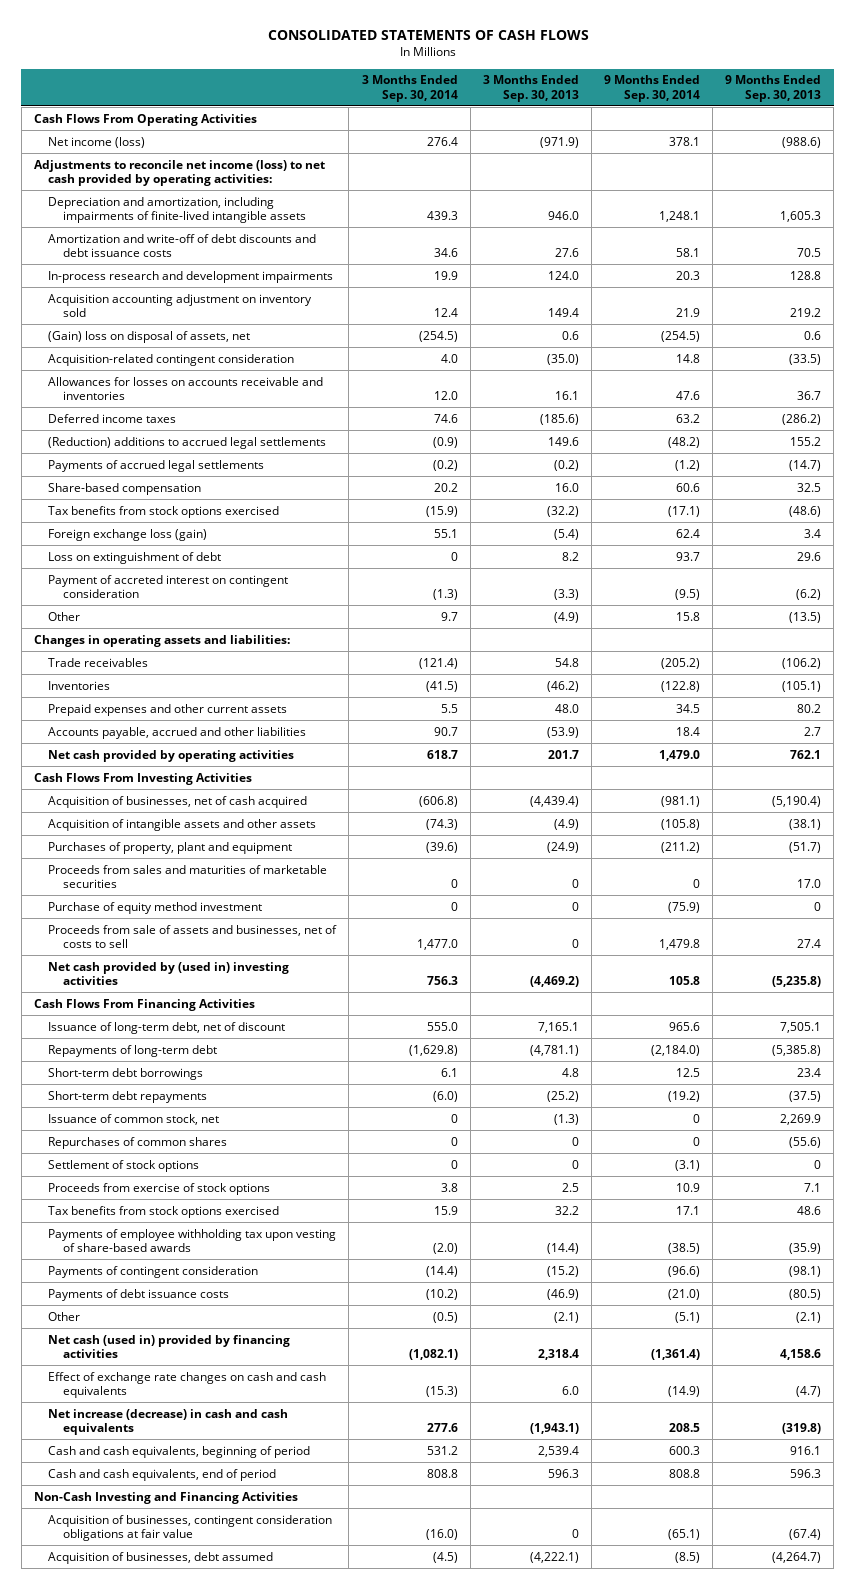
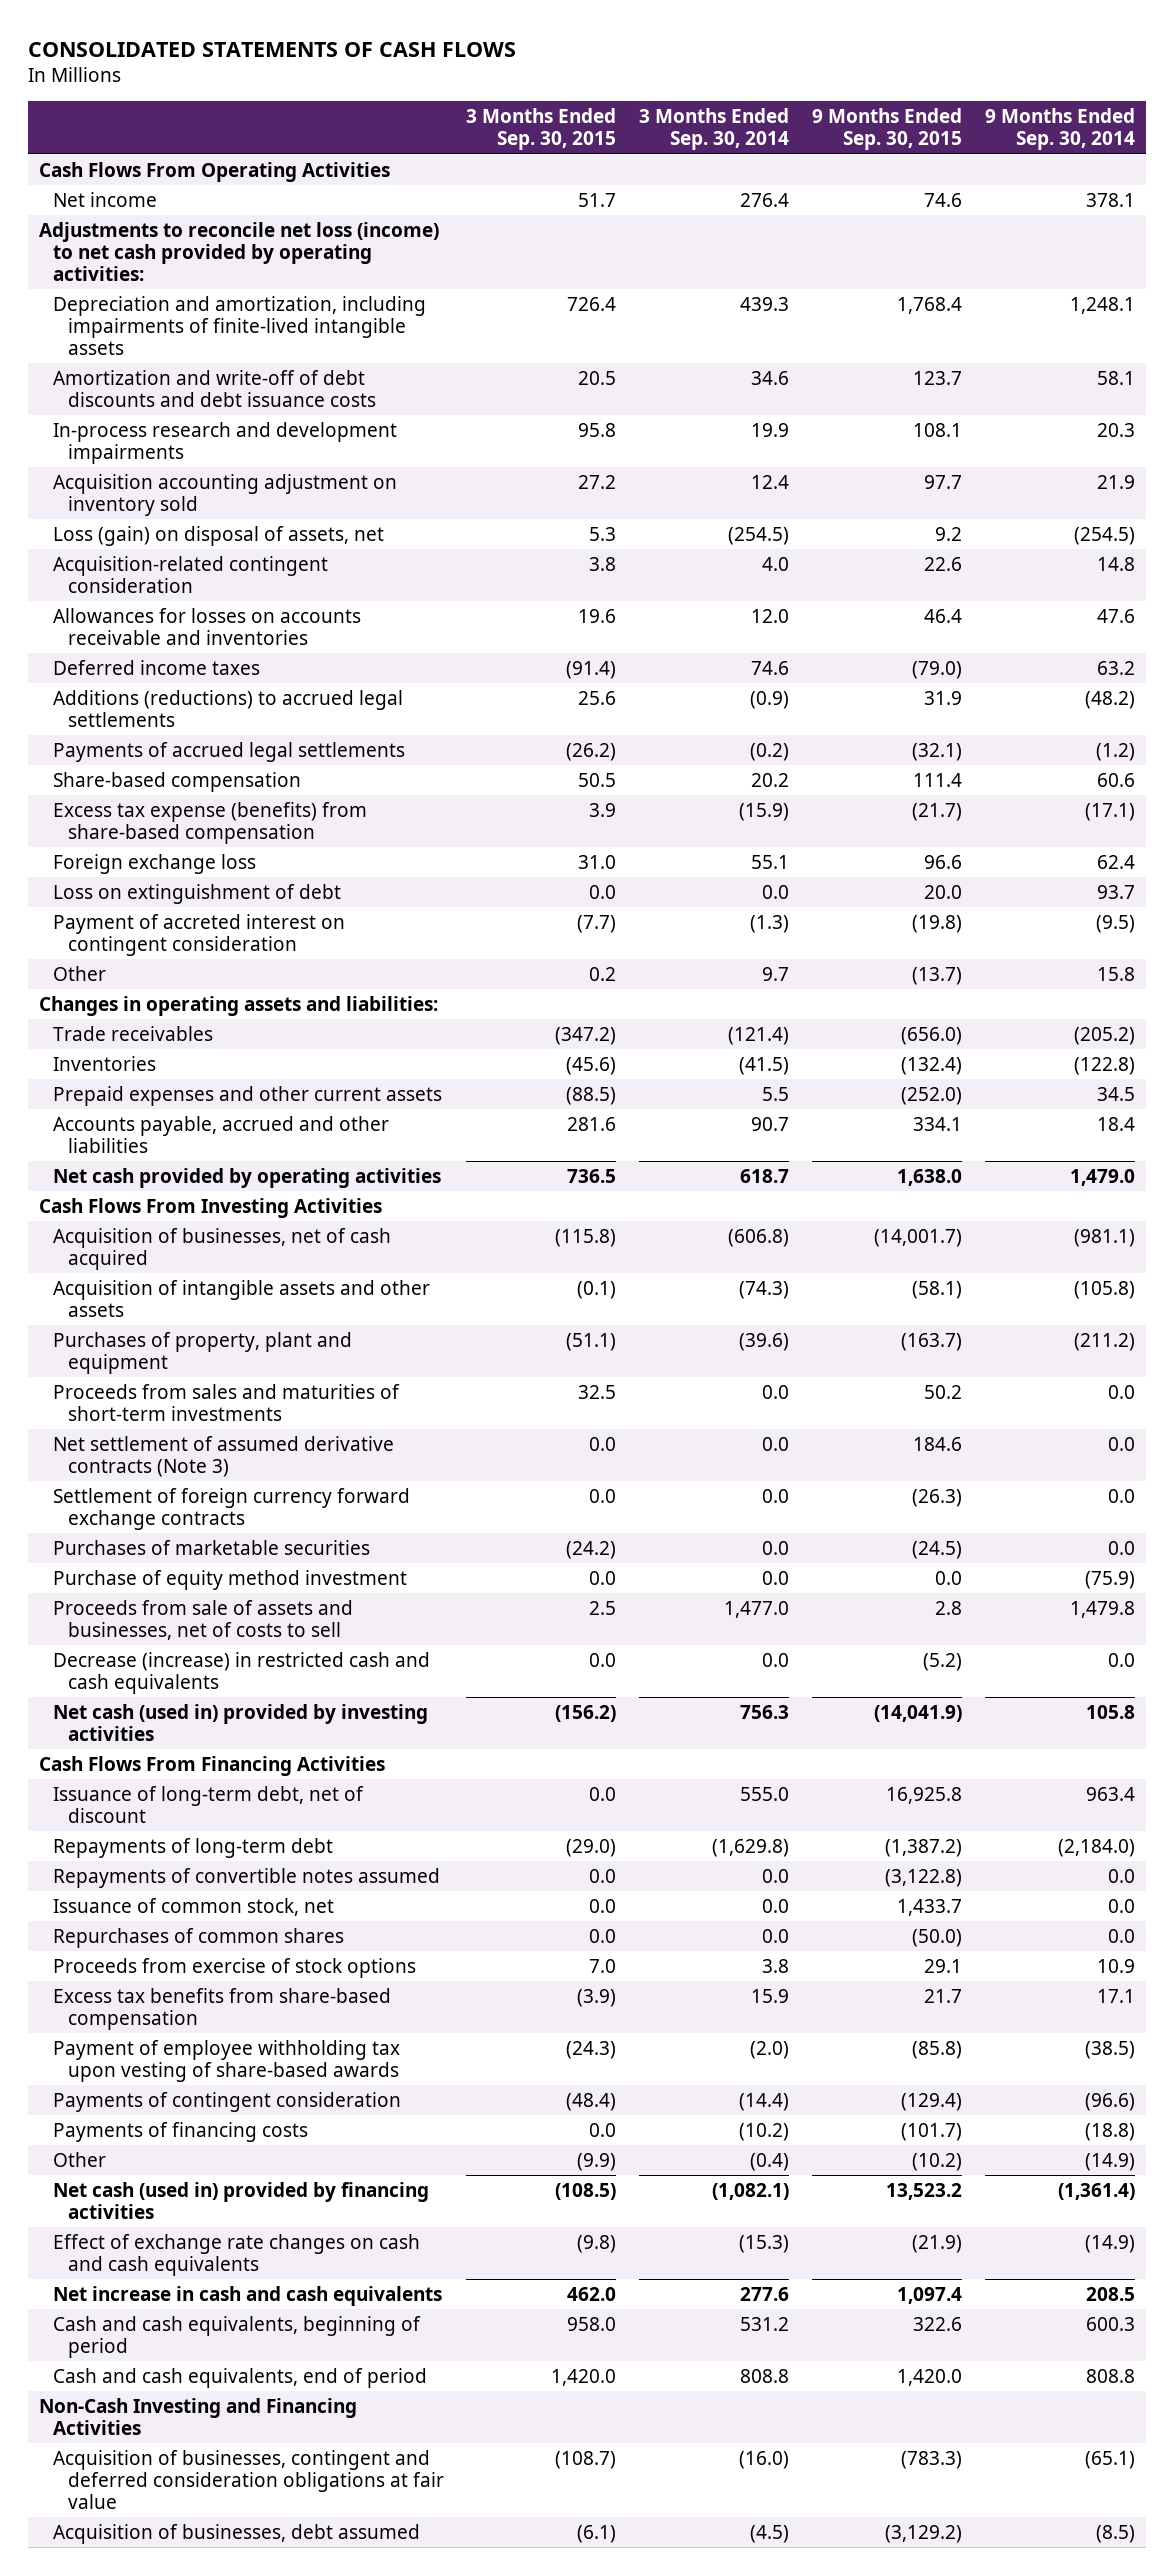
- | 3 Months Ended Sep. 30, 2014 | 3 Months Ended Sep. 30, 2013 | 9 Months Ended Sep. 30, 2014 | 9 Months Ended Sep. 30, 2013
+ | 3 Months Ended Sep. 30, 2015 | 3 Months Ended Sep. 30, 2014 | 9 Months Ended Sep. 30, 2015 | 9 Months Ended Sep. 30, 2014
- Net income (loss) | 276.4 | (971.9) | 378.1 | (988.6)
- Adjustments to reconcile net income (loss) to net cash provided by operating activities:
+ Net income | 51.7 | 276.4 | 74.6 | 378.1
+ Adjustments to reconcile net loss (income) to net cash provided by operating activities:
- (Gain) loss on disposal of assets, net | (254.5) | 0.6 | (254.5) | 0.6
+ Loss (gain) on disposal of assets, net | 5.3 | (254.5) | 9.2 | (254.5)
- (Reduction) additions to accrued legal settlements | (0.9) | 149.6 | (48.2) | 155.2
+ Additions (reductions) to accrued legal settlements | 25.6 | (0.9) | 31.9 | (48.2)
- Tax benefits from stock options exercised | (15.9) | (32.2) | (17.1) | (48.6)
- Foreign exchange loss (gain) | 55.1 | (5.4) | 62.4 | 3.4
- Loss on extinguishment of debt | 0 | 8.2 | 93.7 | 29.6
+ Excess tax expense (benefits) from share-based compensation | 3.9 | (15.9) | (21.7) | (17.1)
+ Foreign exchange loss | 31.0 | 55.1 | 96.6 | 62.4
+ Loss on extinguishment of debt | 0.0 | 0.0 | 20.0 | 93.7
- Proceeds from sales and maturities of marketable securities | 0 | 0 | 0 | 17.0
- Purchase of equity method investment | 0 | 0 | (75.9) | 0
+ Proceeds from sales and maturities of short-term investments | 32.5 | 0.0 | 50.2 | 0.0
+ Net settlement of assumed derivative contracts (Note 3) | 0.0 | 0.0 | 184.6 | 0.0
+ Settlement of foreign currency forward exchange contracts | 0.0 | 0.0 | (26.3) | 0.0
+ Purchases of marketable securities | (24.2) | 0.0 | (24.5) | 0.0
+ Purchase of equity method investment | 0.0 | 0.0 | 0.0 | (75.9)
- Net cash provided by (used in) investing activities | 756.3 | (4,469.2) | 105.8 | (5,235.8)
+ Decrease (increase) in restricted cash and cash equivalents | 0.0 | 0.0 | (5.2) | 0.0
+ Net cash (used in) provided by investing activities | (156.2) | 756.3 | (14,041.9) | 105.8
- Issuance of long-term debt, net of discount | 555.0 | 7,165.1 | 965.6 | 7,505.1
+ Issuance of long-term debt, net of discount | 0.0 | 555.0 | 16,925.8 | 963.4
- Short-term debt borrowings | 6.1 | 4.8 | 12.5 | 23.4
- Short-term debt repayments | (6.0) | (25.2) | (19.2) | (37.5)
- Issuance of common stock, net | 0 | (1.3) | 0 | 2,269.9
- Repurchases of common shares | 0 | 0 | 0 | (55.6)
- Settlement of stock options | 0 | 0 | (3.1) | 0
+ Repayments of convertible notes assumed | 0.0 | 0.0 | (3,122.8) | 0.0
+ Issuance of common stock, net | 0.0 | 0.0 | 1,433.7 | 0.0
+ Repurchases of common shares | 0.0 | 0.0 | (50.0) | 0.0
- Tax benefits from stock options exercised | 15.9 | 32.2 | 17.1 | 48.6
- Payments of employee withholding tax upon vesting of share-based awards | (2.0) | (14.4) | (38.5) | (35.9)
+ Excess tax benefits from share-based compensation | (3.9) | 15.9 | 21.7 | 17.1
+ Payment of employee withholding tax upon vesting of share-based awards | (24.3) | (2.0) | (85.8) | (38.5)
- Payments of debt issuance costs | (10.2) | (46.9) | (21.0) | (80.5)
- Other | (0.5) | (2.1) | (5.1) | (2.1)
+ Payments of financing costs | 0.0 | (10.2) | (101.7) | (18.8)
+ Other | (9.9) | (0.4) | (10.2) | (14.9)
- Net increase (decrease) in cash and cash equivalents | 277.6 | (1,943.1) | 208.5 | (319.8)
+ Net increase in cash and cash equivalents | 462.0 | 277.6 | 1,097.4 | 208.5
- Acquisition of businesses, contingent consideration obligations at fair value | (16.0) | 0 | (65.1) | (67.4)
+ Acquisition of businesses, contingent and deferred consideration obligations at fair value | (108.7) | (16.0) | (783.3) | (65.1)

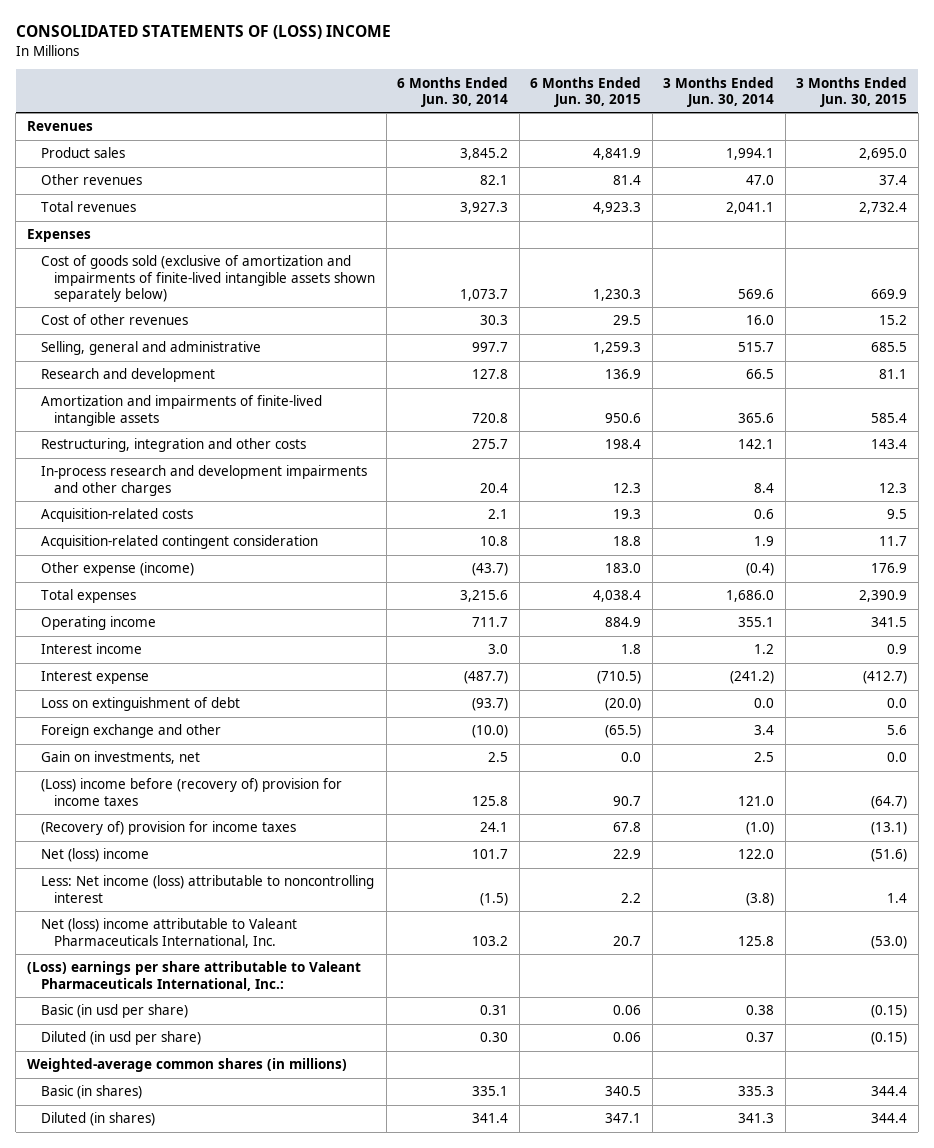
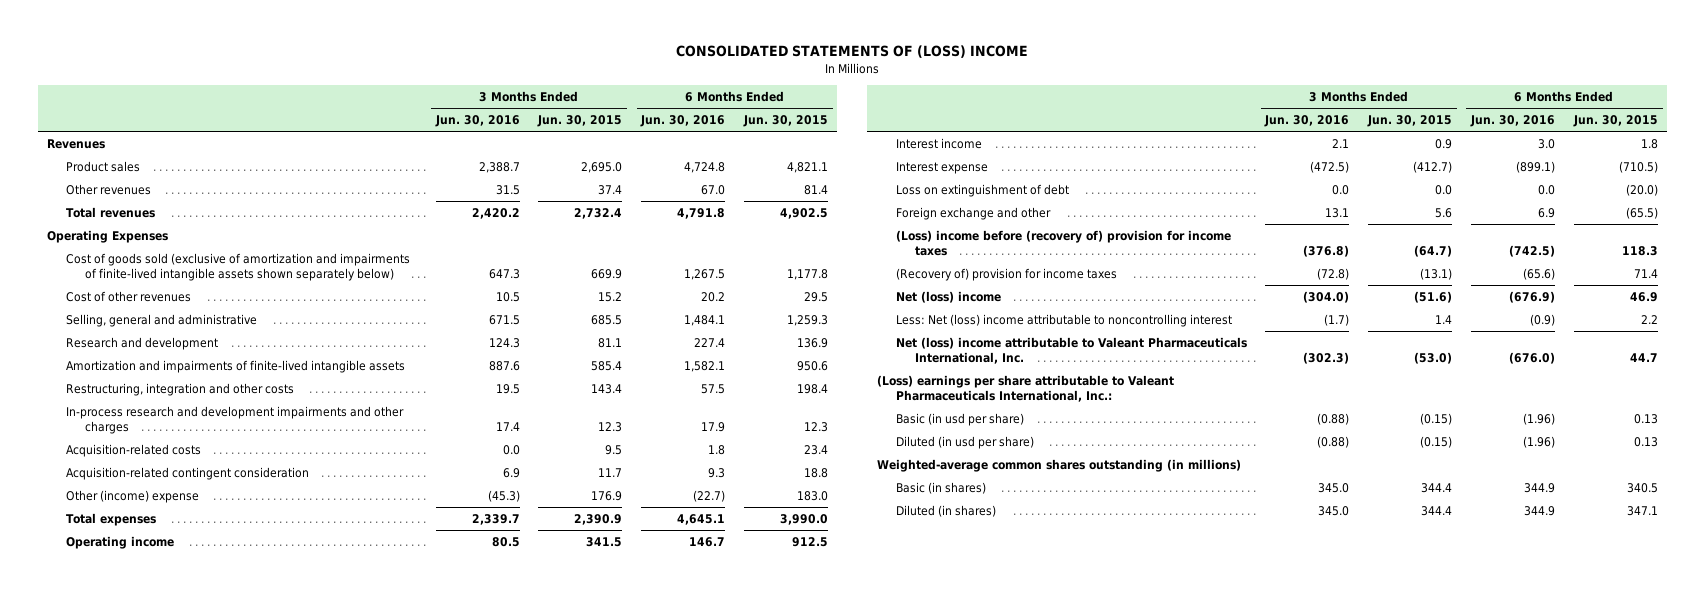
- | 6 Months Ended Jun. 30, 2014 | 6 Months Ended Jun. 30, 2015 | 3 Months Ended Jun. 30, 2014 | 3 Months Ended Jun. 30, 2015
+ | 3 Months Ended Jun. 30, 2016 | 3 Months Ended Jun. 30, 2015 | 6 Months Ended Jun. 30, 2016 | 6 Months Ended Jun. 30, 2015
- Product sales | 3,845.2 | 4,841.9 | 1,994.1 | 2,695.0
+ Product sales | 2,388.7 | 2,695.0 | 4,724.8 | 4,821.1
- Total revenues | 3,927.3 | 4,923.3 | 2,041.1 | 2,732.4
- Expenses
- Cost of goods sold (exclusive of amortization and impairments of finite-lived intangible assets shown separately below) | 1,073.7 | 1,230.3 | 569.6 | 669.9
+ Total revenues | 2,420.2 | 2,732.4 | 4,791.8 | 4,902.5
+ Operating Expenses
+ Cost of goods sold (exclusive of amortization and impairments of finite-lived intangible assets shown separately below) | 647.3 | 669.9 | 1,267.5 | 1,177.8
- Acquisition-related costs | 2.1 | 19.3 | 0.6 | 9.5
+ Acquisition-related costs | 0.0 | 9.5 | 1.8 | 23.4
- Other expense (income) | (43.7) | 183.0 | (0.4) | 176.9
- Total expenses | 3,215.6 | 4,038.4 | 1,686.0 | 2,390.9
- Operating income | 711.7 | 884.9 | 355.1 | 341.5
+ Other (income) expense | (45.3) | 176.9 | (22.7) | 183.0
+ Total expenses | 2,339.7 | 2,390.9 | 4,645.1 | 3,990.0
+ Operating income | 80.5 | 341.5 | 146.7 | 912.5
- Gain on investments, net | 2.5 | 0.0 | 2.5 | 0.0
- (Loss) income before (recovery of) provision for income taxes | 125.8 | 90.7 | 121.0 | (64.7)
- (Recovery of) provision for income taxes | 24.1 | 67.8 | (1.0) | (13.1)
- Net (loss) income | 101.7 | 22.9 | 122.0 | (51.6)
- Less: Net income (loss) attributable to noncontrolling interest | (1.5) | 2.2 | (3.8) | 1.4
- Net (loss) income attributable to Valeant Pharmaceuticals International, Inc. | 103.2 | 20.7 | 125.8 | (53.0)
+ (Loss) income before (recovery of) provision for income taxes | (376.8) | (64.7) | (742.5) | 118.3
+ (Recovery of) provision for income taxes | (72.8) | (13.1) | (65.6) | 71.4
+ Net (loss) income | (304.0) | (51.6) | (676.9) | 46.9
+ Less: Net (loss) income attributable to noncontrolling interest | (1.7) | 1.4 | (0.9) | 2.2
+ Net (loss) income attributable to Valeant Pharmaceuticals International, Inc. | (302.3) | (53.0) | (676.0) | 44.7
- Basic (in usd per share) | 0.31 | 0.06 | 0.38 | (0.15)
- Diluted (in usd per share) | 0.30 | 0.06 | 0.37 | (0.15)
- Weighted-average common shares (in millions)
+ Basic (in usd per share) | (0.88) | (0.15) | (1.96) | 0.13
+ Diluted (in usd per share) | (0.88) | (0.15) | (1.96) | 0.13
+ Weighted-average common shares outstanding (in millions)

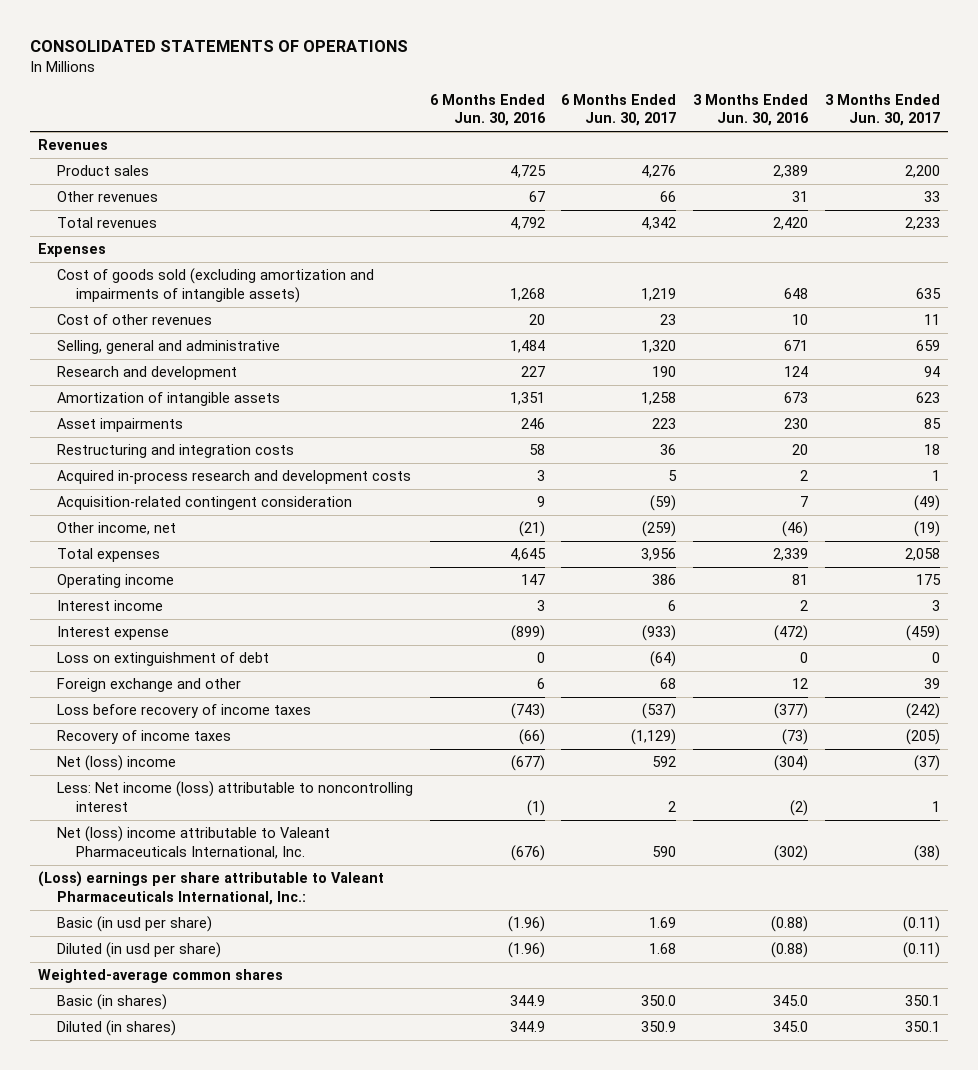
- CONSOLIDATED STATEMENTS OF (LOSS) INCOME
+ CONSOLIDATED STATEMENTS OF OPERATIONS
- | 3 Months Ended Jun. 30, 2016 | 3 Months Ended Jun. 30, 2015 | 6 Months Ended Jun. 30, 2016 | 6 Months Ended Jun. 30, 2015
+ | 6 Months Ended Jun. 30, 2016 | 6 Months Ended Jun. 30, 2017 | 3 Months Ended Jun. 30, 2016 | 3 Months Ended Jun. 30, 2017
- Product sales | 2,388.7 | 2,695.0 | 4,724.8 | 4,821.1
- Other revenues | 31.5 | 37.4 | 67.0 | 81.4
- Total revenues | 2,420.2 | 2,732.4 | 4,791.8 | 4,902.5
- Operating Expenses
- Cost of goods sold (exclusive of amortization and impairments of finite-lived intangible assets shown separately below) | 647.3 | 669.9 | 1,267.5 | 1,177.8
- Cost of other revenues | 10.5 | 15.2 | 20.2 | 29.5
- Selling, general and administrative | 671.5 | 685.5 | 1,484.1 | 1,259.3
- Research and development | 124.3 | 81.1 | 227.4 | 136.9
- Amortization and impairments of finite-lived intangible assets | 887.6 | 585.4 | 1,582.1 | 950.6
- Restructuring, integration and other costs | 19.5 | 143.4 | 57.5 | 198.4
- In-process research and development impairments and other charges | 17.4 | 12.3 | 17.9 | 12.3
- Acquisition-related costs | 0.0 | 9.5 | 1.8 | 23.4
- Acquisition-related contingent consideration | 6.9 | 11.7 | 9.3 | 18.8
- Other (income) expense | (45.3) | 176.9 | (22.7) | 183.0
- Total expenses | 2,339.7 | 2,390.9 | 4,645.1 | 3,990.0
- Operating income | 80.5 | 341.5 | 146.7 | 912.5
- Interest income | 2.1 | 0.9 | 3.0 | 1.8
- Interest expense | (472.5) | (412.7) | (899.1) | (710.5)
- Loss on extinguishment of debt | 0.0 | 0.0 | 0.0 | (20.0)
- Foreign exchange and other | 13.1 | 5.6 | 6.9 | (65.5)
- (Loss) income before (recovery of) provision for income taxes | (376.8) | (64.7) | (742.5) | 118.3
- (Recovery of) provision for income taxes | (72.8) | (13.1) | (65.6) | 71.4
- Net (loss) income | (304.0) | (51.6) | (676.9) | 46.9
- Less: Net (loss) income attributable to noncontrolling interest | (1.7) | 1.4 | (0.9) | 2.2
- Net (loss) income attributable to Valeant Pharmaceuticals International, Inc. | (302.3) | (53.0) | (676.0) | 44.7
+ Product sales | 4,725 | 4,276 | 2,389 | 2,200
+ Other revenues | 67 | 66 | 31 | 33
+ Total revenues | 4,792 | 4,342 | 2,420 | 2,233
+ Expenses
+ Cost of goods sold (excluding amortization and impairments of intangible assets) | 1,268 | 1,219 | 648 | 635
+ Cost of other revenues | 20 | 23 | 10 | 11
+ Selling, general and administrative | 1,484 | 1,320 | 671 | 659
+ Research and development | 227 | 190 | 124 | 94
+ Amortization of intangible assets | 1,351 | 1,258 | 673 | 623
+ Asset impairments | 246 | 223 | 230 | 85
+ Restructuring and integration costs | 58 | 36 | 20 | 18
+ Acquired in-process research and development costs | 3 | 5 | 2 | 1
+ Acquisition-related contingent consideration | 9 | (59) | 7 | (49)
+ Other income, net | (21) | (259) | (46) | (19)
+ Total expenses | 4,645 | 3,956 | 2,339 | 2,058
+ Operating income | 147 | 386 | 81 | 175
+ Interest income | 3 | 6 | 2 | 3
+ Interest expense | (899) | (933) | (472) | (459)
+ Loss on extinguishment of debt | 0 | (64) | 0 | 0
+ Foreign exchange and other | 6 | 68 | 12 | 39
+ Loss before recovery of income taxes | (743) | (537) | (377) | (242)
+ Recovery of income taxes | (66) | (1,129) | (73) | (205)
+ Net (loss) income | (677) | 592 | (304) | (37)
+ Less: Net income (loss) attributable to noncontrolling interest | (1) | 2 | (2) | 1
+ Net (loss) income attributable to Valeant Pharmaceuticals International, Inc. | (676) | 590 | (302) | (38)
- Weighted-average common shares outstanding (in millions)
+ Weighted-average common shares

